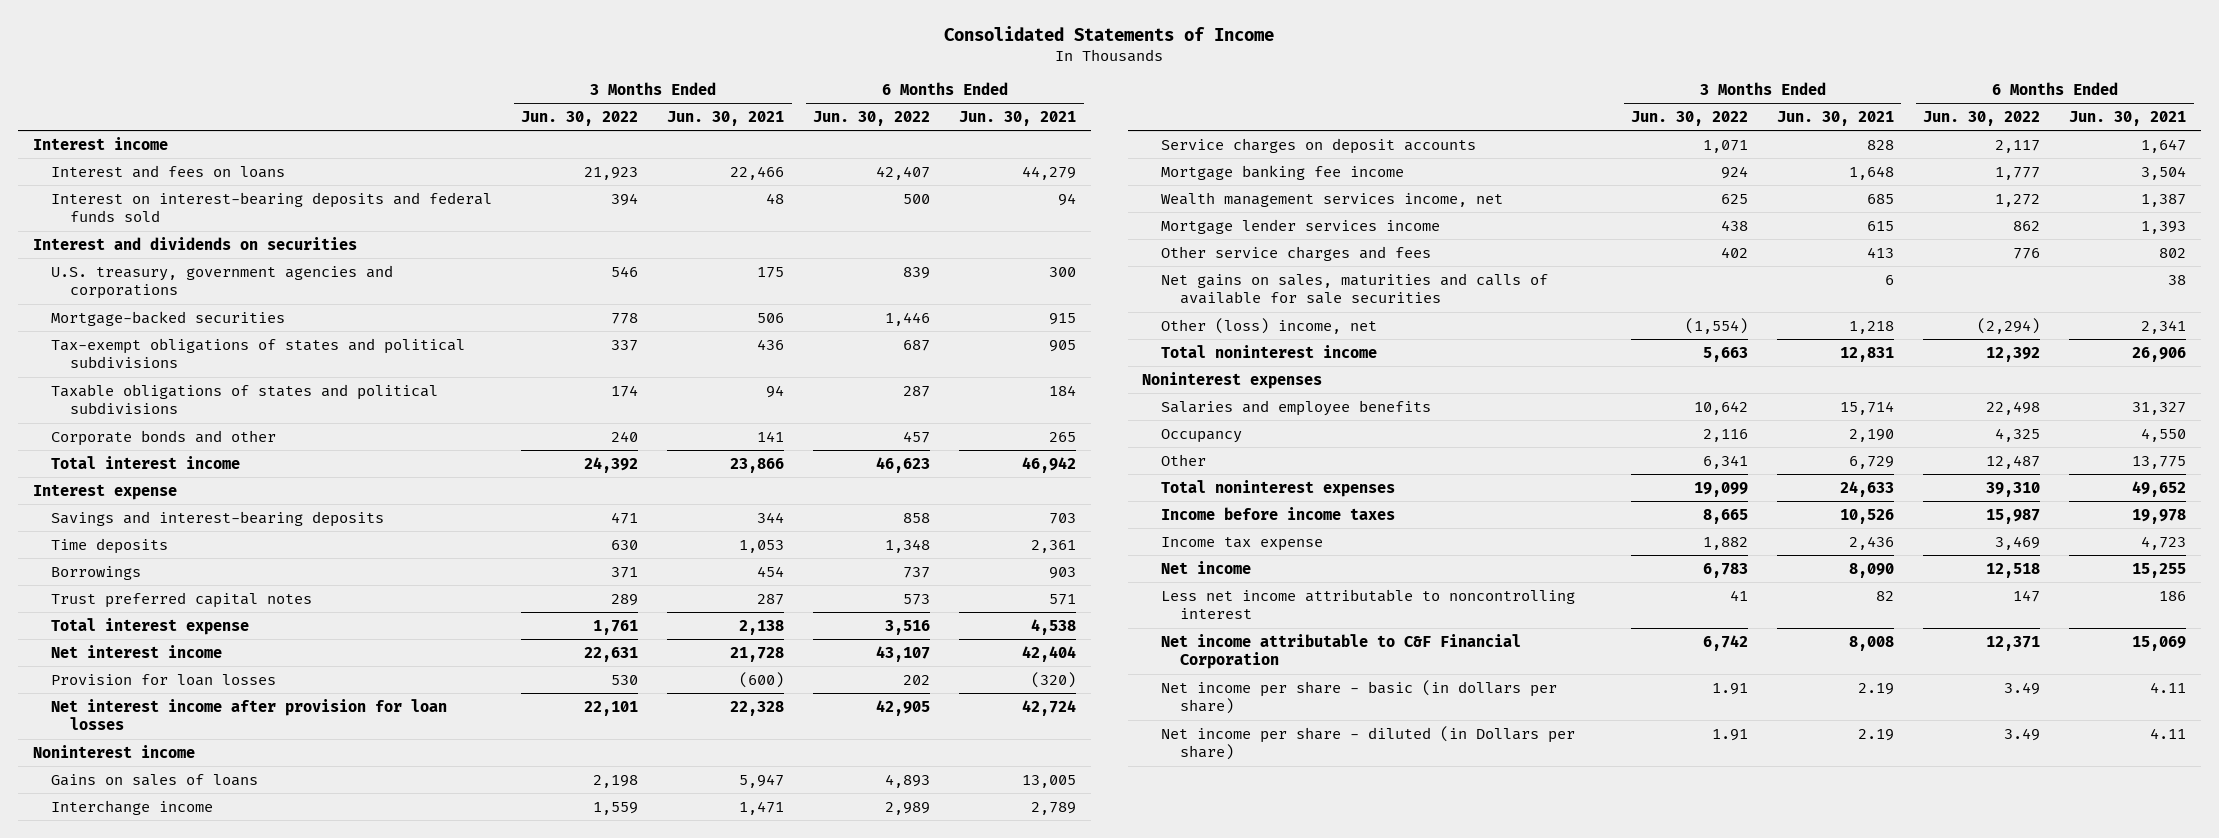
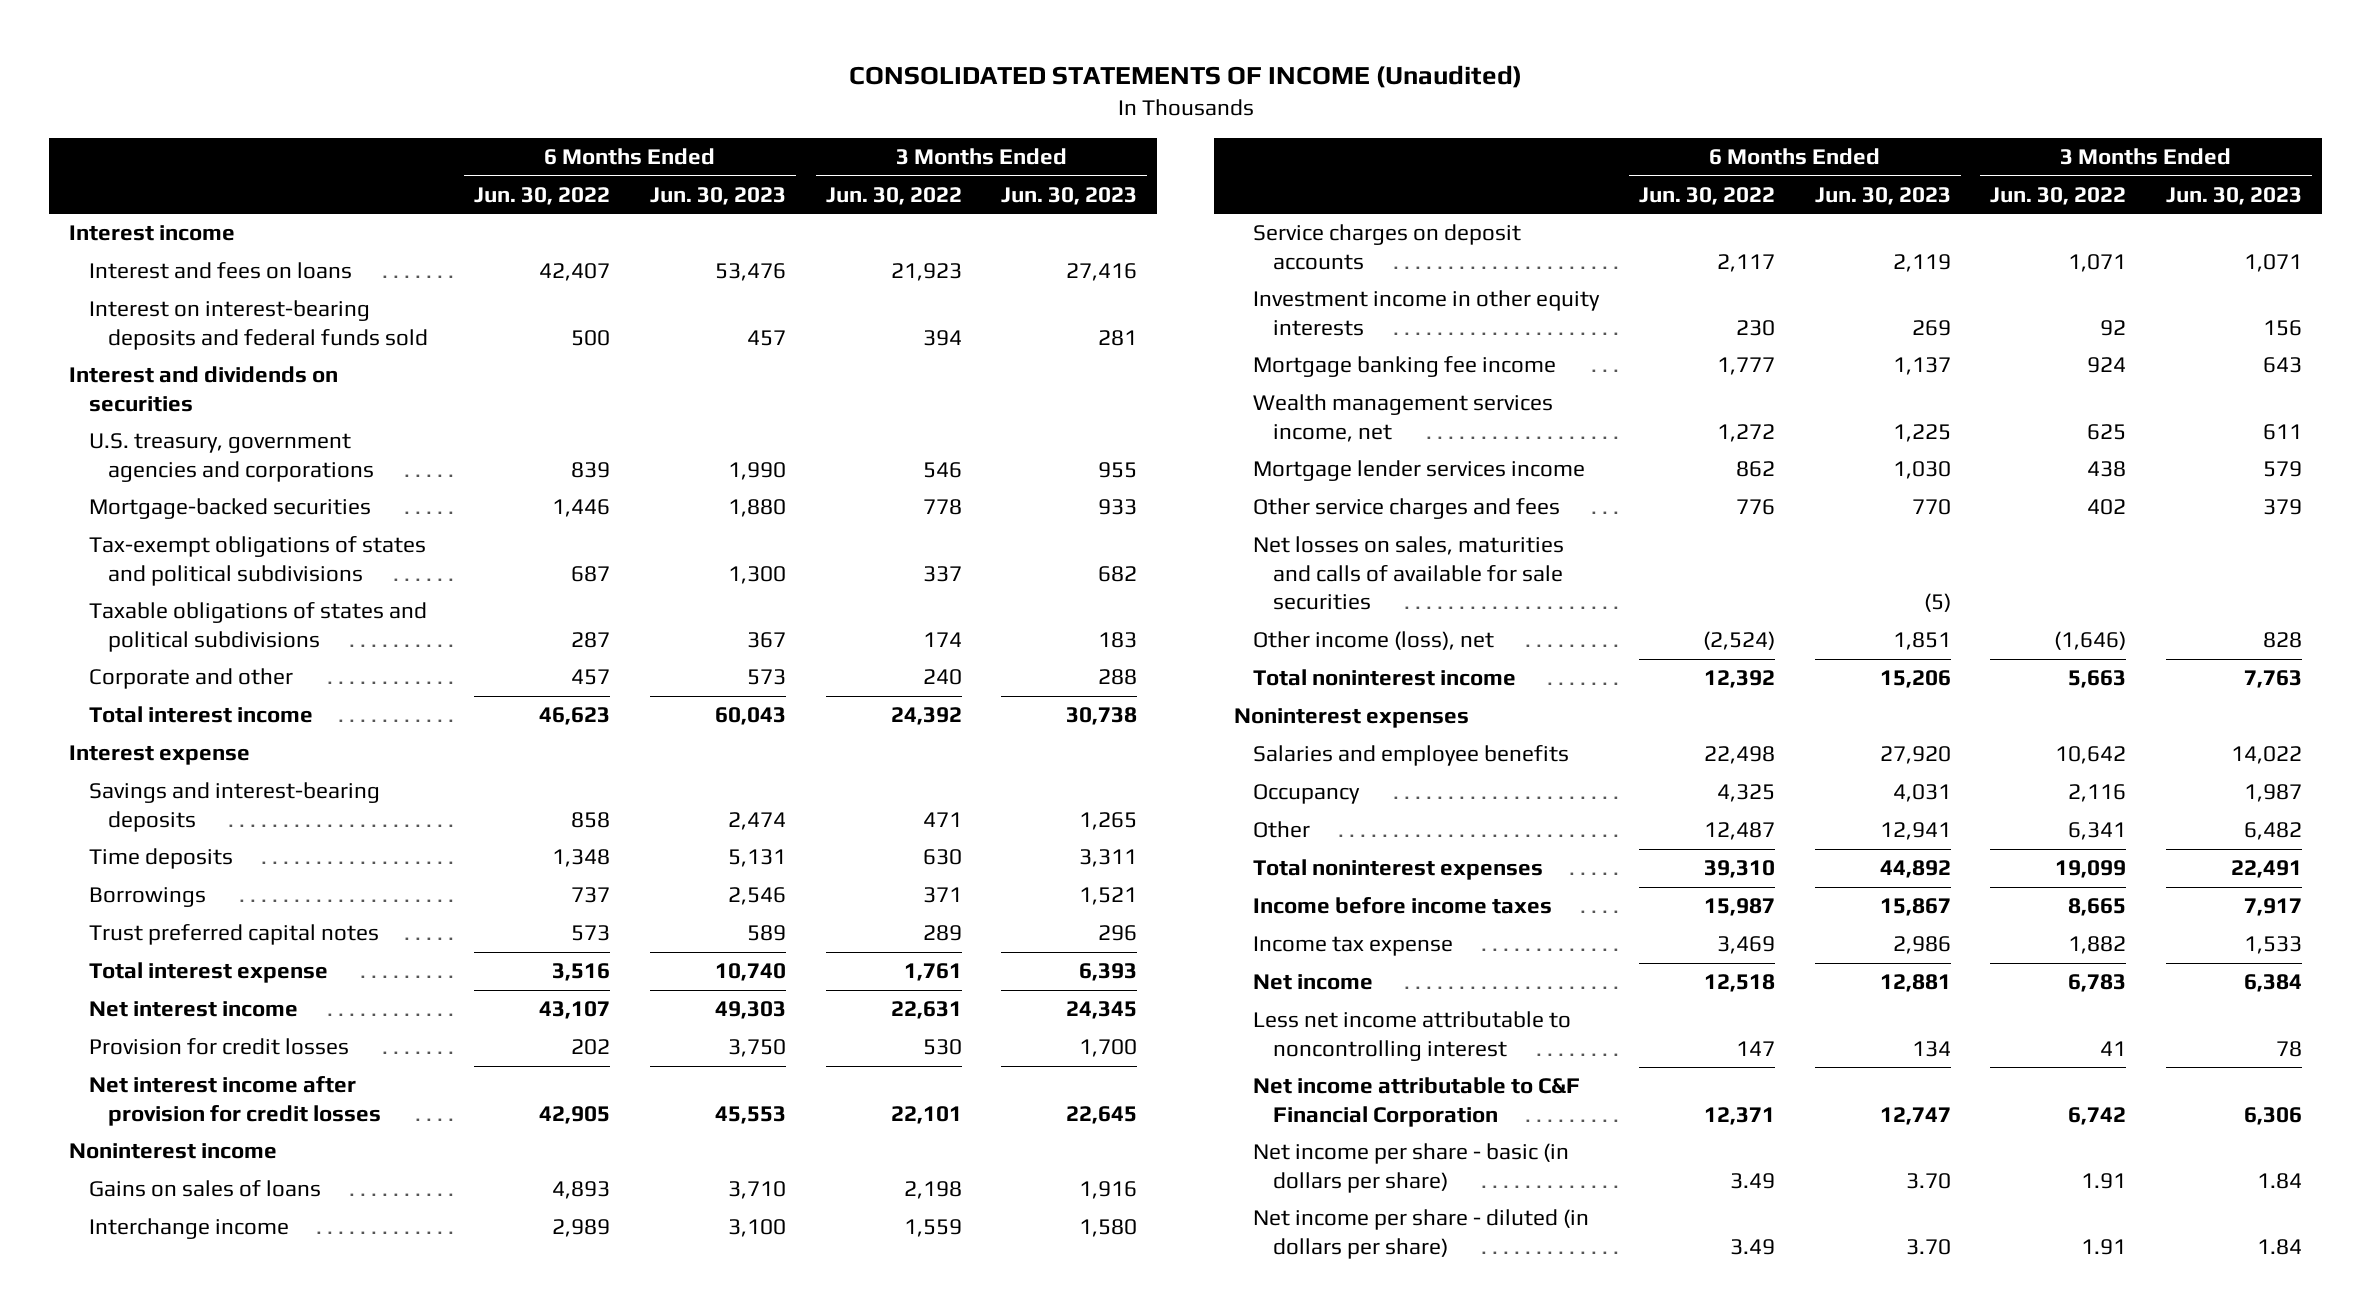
- Consolidated Statements of Income
+ CONSOLIDATED STATEMENTS OF INCOME (Unaudited)
- | 3 Months Ended Jun. 30, 2022 | 3 Months Ended Jun. 30, 2021 | 6 Months Ended Jun. 30, 2022 | 6 Months Ended Jun. 30, 2021
+ | 6 Months Ended Jun. 30, 2022 | 6 Months Ended Jun. 30, 2023 | 3 Months Ended Jun. 30, 2022 | 3 Months Ended Jun. 30, 2023
- Corporate bonds and other | 240 | 141 | 457 | 265
+ Corporate and other | 457 | 573 | 240 | 288
- Provision for loan losses | 530 | (600) | 202 | (320)
- Net interest income after provision for loan losses | 22,101 | 22,328 | 42,905 | 42,724
+ Provision for credit losses | 202 | 3,750 | 530 | 1,700
+ Net interest income after provision for credit losses | 42,905 | 45,553 | 22,101 | 22,645
+ Investment income in other equity interests | 230 | 269 | 92 | 156
- Net gains on sales, maturities and calls of available for sale securities | | 6 | | 38
- Other (loss) income, net | (1,554) | 1,218 | (2,294) | 2,341
+ Net losses on sales, maturities and calls of available for sale securities | | (5) | |
+ Other income (loss), net | (2,524) | 1,851 | (1,646) | 828
- Net income per share - diluted (in Dollars per share) | 1.91 | 2.19 | 3.49 | 4.11
+ Net income per share - diluted (in dollars per share) | 3.49 | 3.70 | 1.91 | 1.84

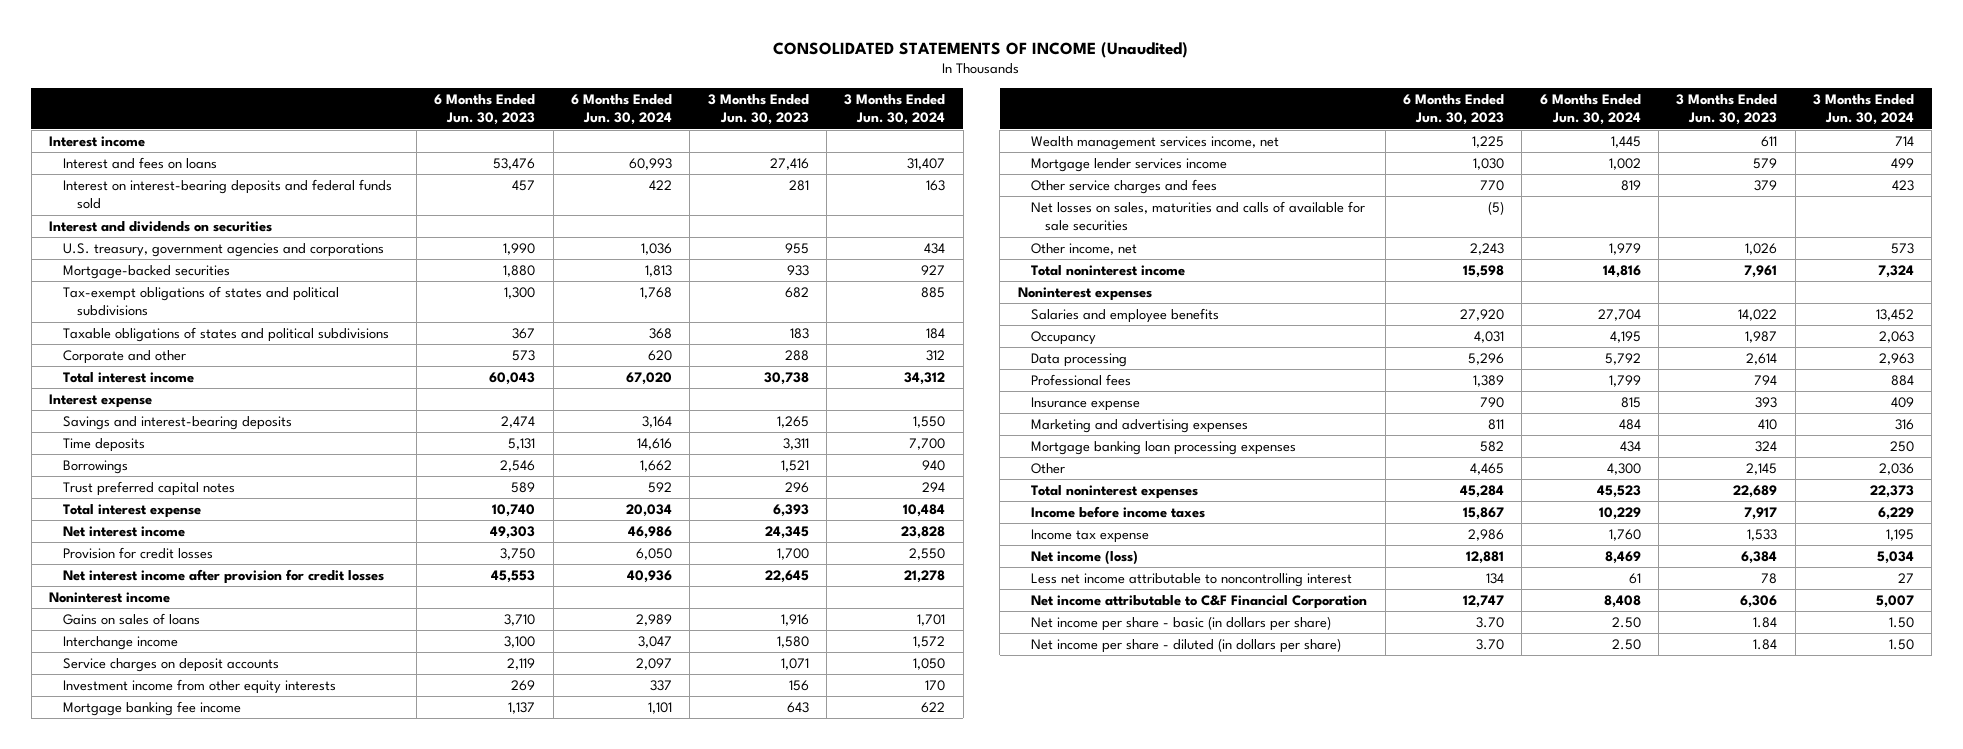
- | 6 Months Ended Jun. 30, 2022 | 6 Months Ended Jun. 30, 2023 | 3 Months Ended Jun. 30, 2022 | 3 Months Ended Jun. 30, 2023
+ | 6 Months Ended Jun. 30, 2023 | 6 Months Ended Jun. 30, 2024 | 3 Months Ended Jun. 30, 2023 | 3 Months Ended Jun. 30, 2024
- Investment income in other equity interests | 230 | 269 | 92 | 156
+ Investment income from other equity interests | 269 | 337 | 156 | 170
- Other income (loss), net | (2,524) | 1,851 | (1,646) | 828
- Total noninterest income | 12,392 | 15,206 | 5,663 | 7,763
+ Other income, net | 2,243 | 1,979 | 1,026 | 573
+ Total noninterest income | 15,598 | 14,816 | 7,961 | 7,324
- Other | 12,487 | 12,941 | 6,341 | 6,482
- Total noninterest expenses | 39,310 | 44,892 | 19,099 | 22,491
+ Data processing | 5,296 | 5,792 | 2,614 | 2,963
+ Professional fees | 1,389 | 1,799 | 794 | 884
+ Insurance expense | 790 | 815 | 393 | 409
+ Marketing and advertising expenses | 811 | 484 | 410 | 316
+ Mortgage banking loan processing expenses | 582 | 434 | 324 | 250
+ Other | 4,465 | 4,300 | 2,145 | 2,036
+ Total noninterest expenses | 45,284 | 45,523 | 22,689 | 22,373
- Net income | 12,518 | 12,881 | 6,783 | 6,384
+ Net income (loss) | 12,881 | 8,469 | 6,384 | 5,034

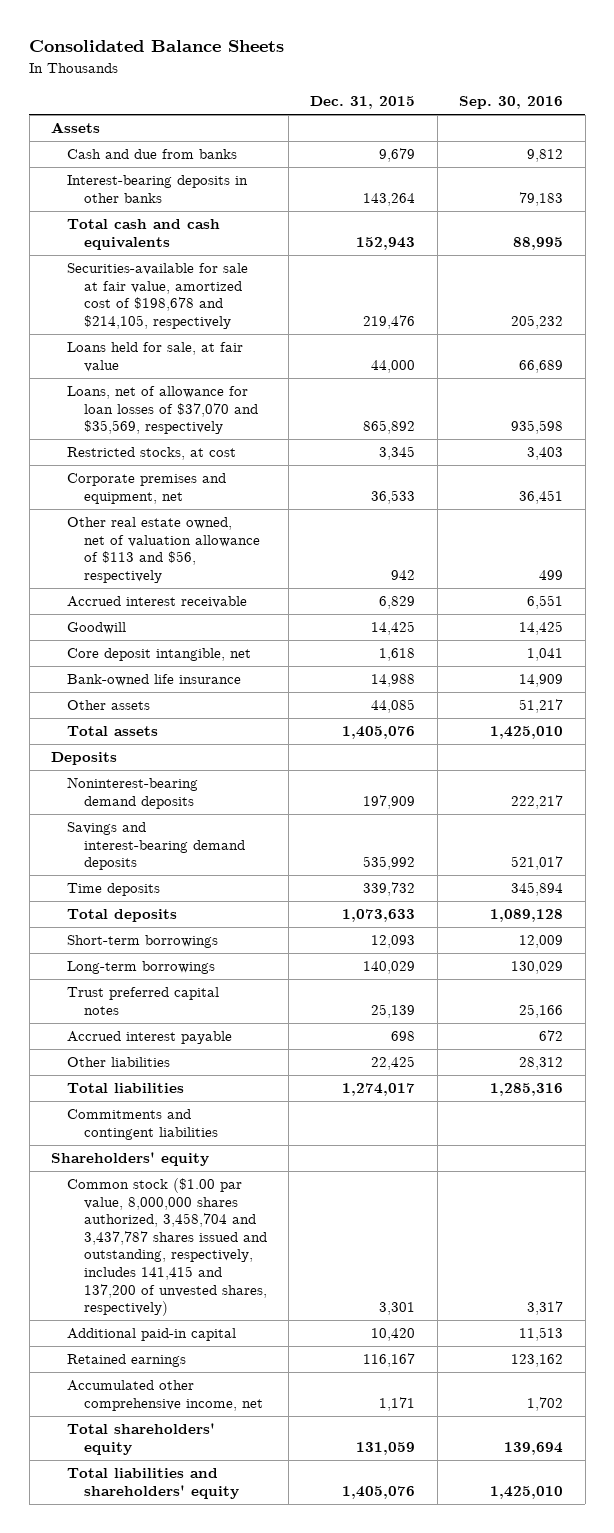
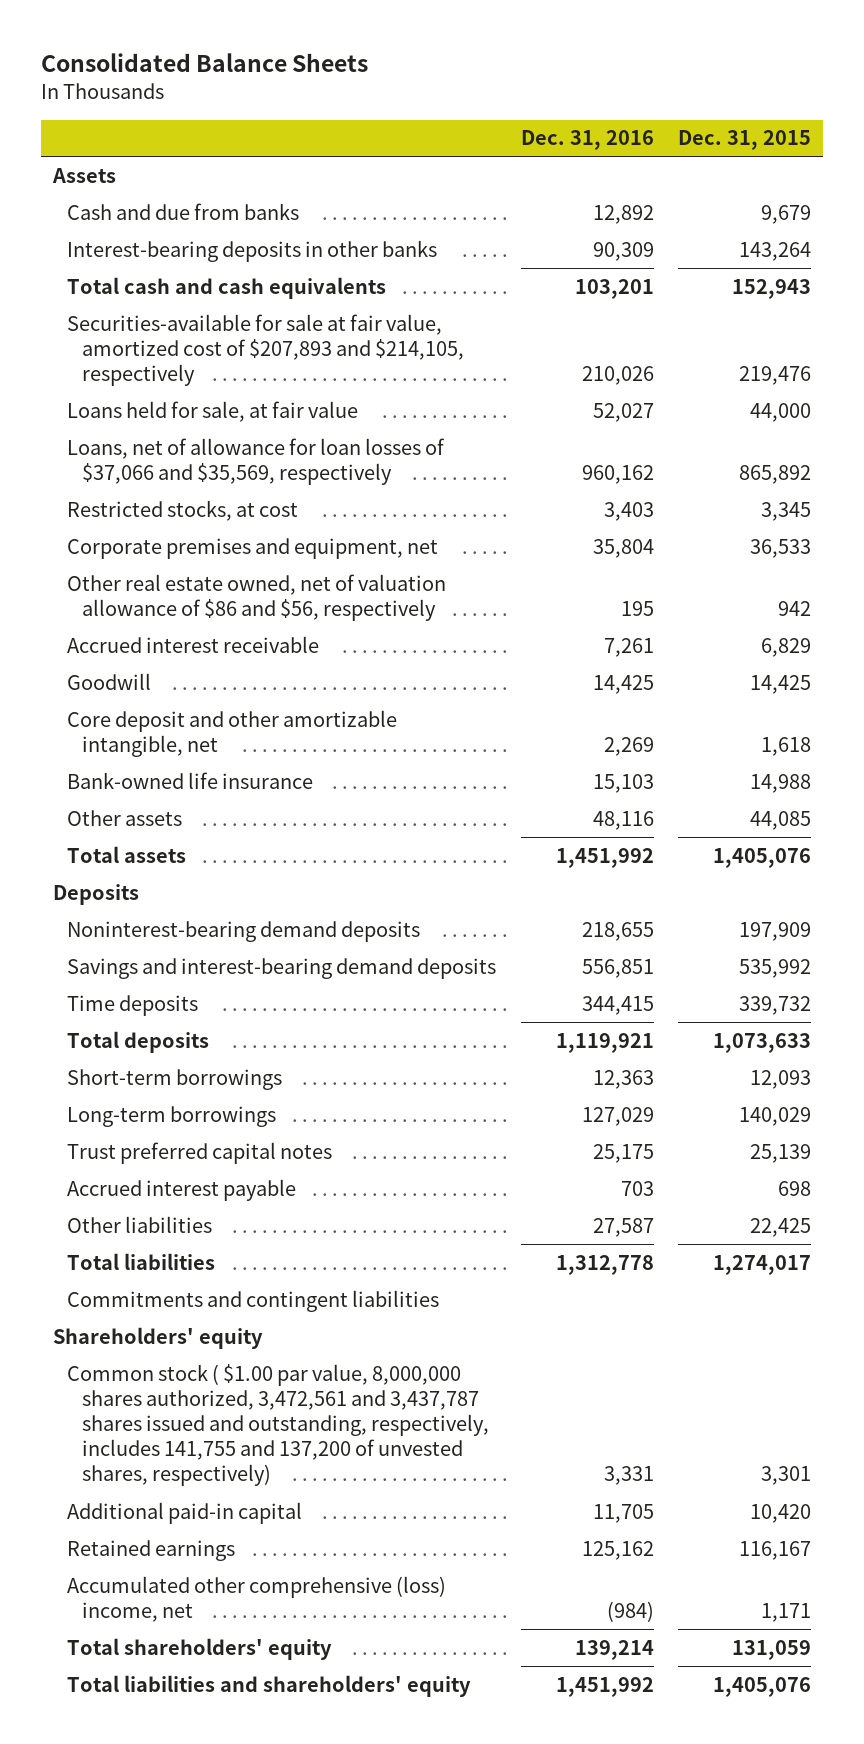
- | Dec. 31, 2015 | Sep. 30, 2016
+ | Dec. 31, 2016 | Dec. 31, 2015
- Securities-available for sale at fair value, amortized cost of $198,678 and $214,105, respectively | 219,476 | 205,232
+ Securities-available for sale at fair value, amortized cost of $207,893 and $214,105, respectively | 210,026 | 219,476
- Loans, net of allowance for loan losses of $37,070 and $35,569, respectively | 865,892 | 935,598
+ Loans, net of allowance for loan losses of $37,066 and $35,569, respectively | 960,162 | 865,892
- Other real estate owned, net of valuation allowance of $113 and $56, respectively | 942 | 499
+ Other real estate owned, net of valuation allowance of $86 and $56, respectively | 195 | 942
- Core deposit intangible, net | 1,618 | 1,041
+ Core deposit and other amortizable intangible, net | 2,269 | 1,618
- Common stock ($1.00 par value, 8,000,000 shares authorized, 3,458,704 and 3,437,787 shares issued and outstanding, respectively, includes 141,415 and 137,200 of unvested shares, respectively) | 3,301 | 3,317
+ Common stock ( $1.00 par value, 8,000,000 shares authorized, 3,472,561 and 3,437,787 shares issued and outstanding, respectively, includes 141,755 and 137,200 of unvested shares, respectively) | 3,331 | 3,301
- Accumulated other comprehensive income, net | 1,171 | 1,702
+ Accumulated other comprehensive (loss) income, net | (984) | 1,171

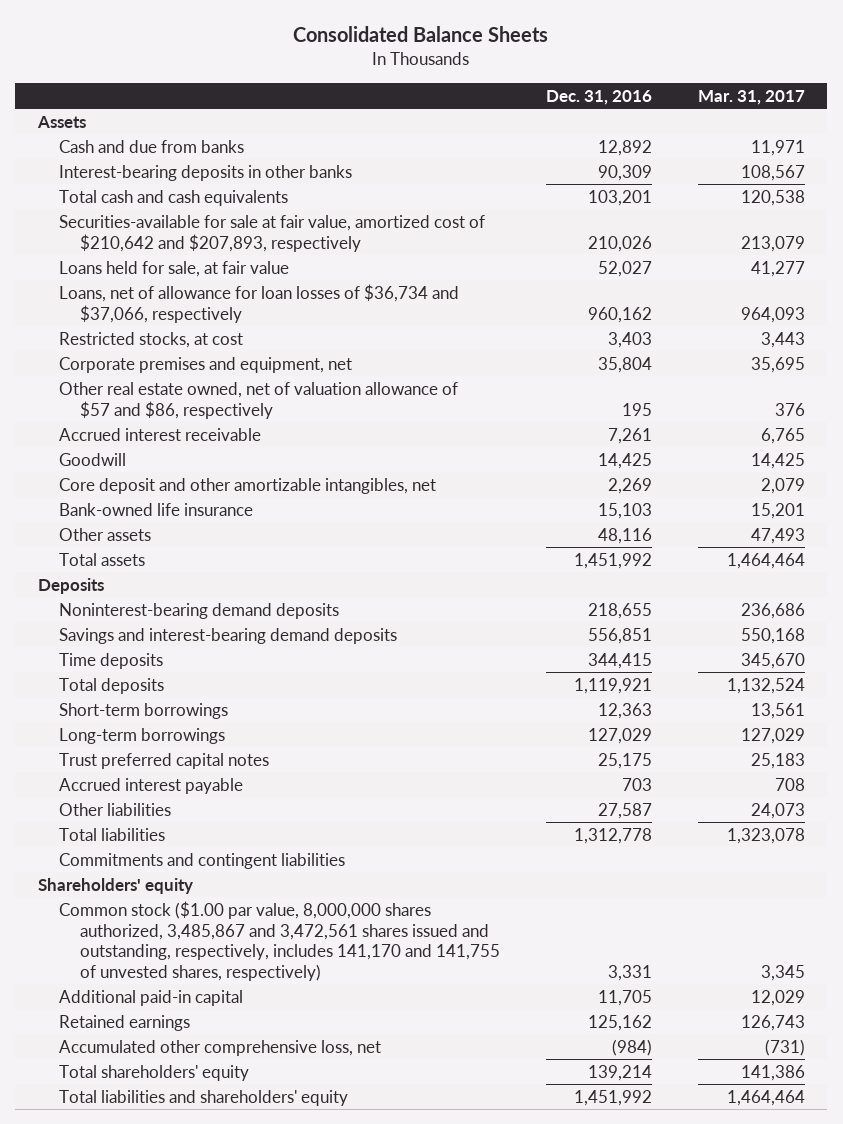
- | Dec. 31, 2016 | Dec. 31, 2015
+ | Dec. 31, 2016 | Mar. 31, 2017
- Securities-available for sale at fair value, amortized cost of $207,893 and $214,105, respectively | 210,026 | 219,476
+ Securities-available for sale at fair value, amortized cost of $210,642 and $207,893, respectively | 210,026 | 213,079
- Loans, net of allowance for loan losses of $37,066 and $35,569, respectively | 960,162 | 865,892
+ Loans, net of allowance for loan losses of $36,734 and $37,066, respectively | 960,162 | 964,093
- Other real estate owned, net of valuation allowance of $86 and $56, respectively | 195 | 942
+ Other real estate owned, net of valuation allowance of $57 and $86, respectively | 195 | 376
- Core deposit and other amortizable intangible, net | 2,269 | 1,618
+ Core deposit and other amortizable intangibles, net | 2,269 | 2,079
- Common stock ( $1.00 par value, 8,000,000 shares authorized, 3,472,561 and 3,437,787 shares issued and outstanding, respectively, includes 141,755 and 137,200 of unvested shares, respectively) | 3,331 | 3,301
+ Common stock ($1.00 par value, 8,000,000 shares authorized, 3,485,867 and 3,472,561 shares issued and outstanding, respectively, includes 141,170 and 141,755 of unvested shares, respectively) | 3,331 | 3,345
- Accumulated other comprehensive (loss) income, net | (984) | 1,171
+ Accumulated other comprehensive loss, net | (984) | (731)

